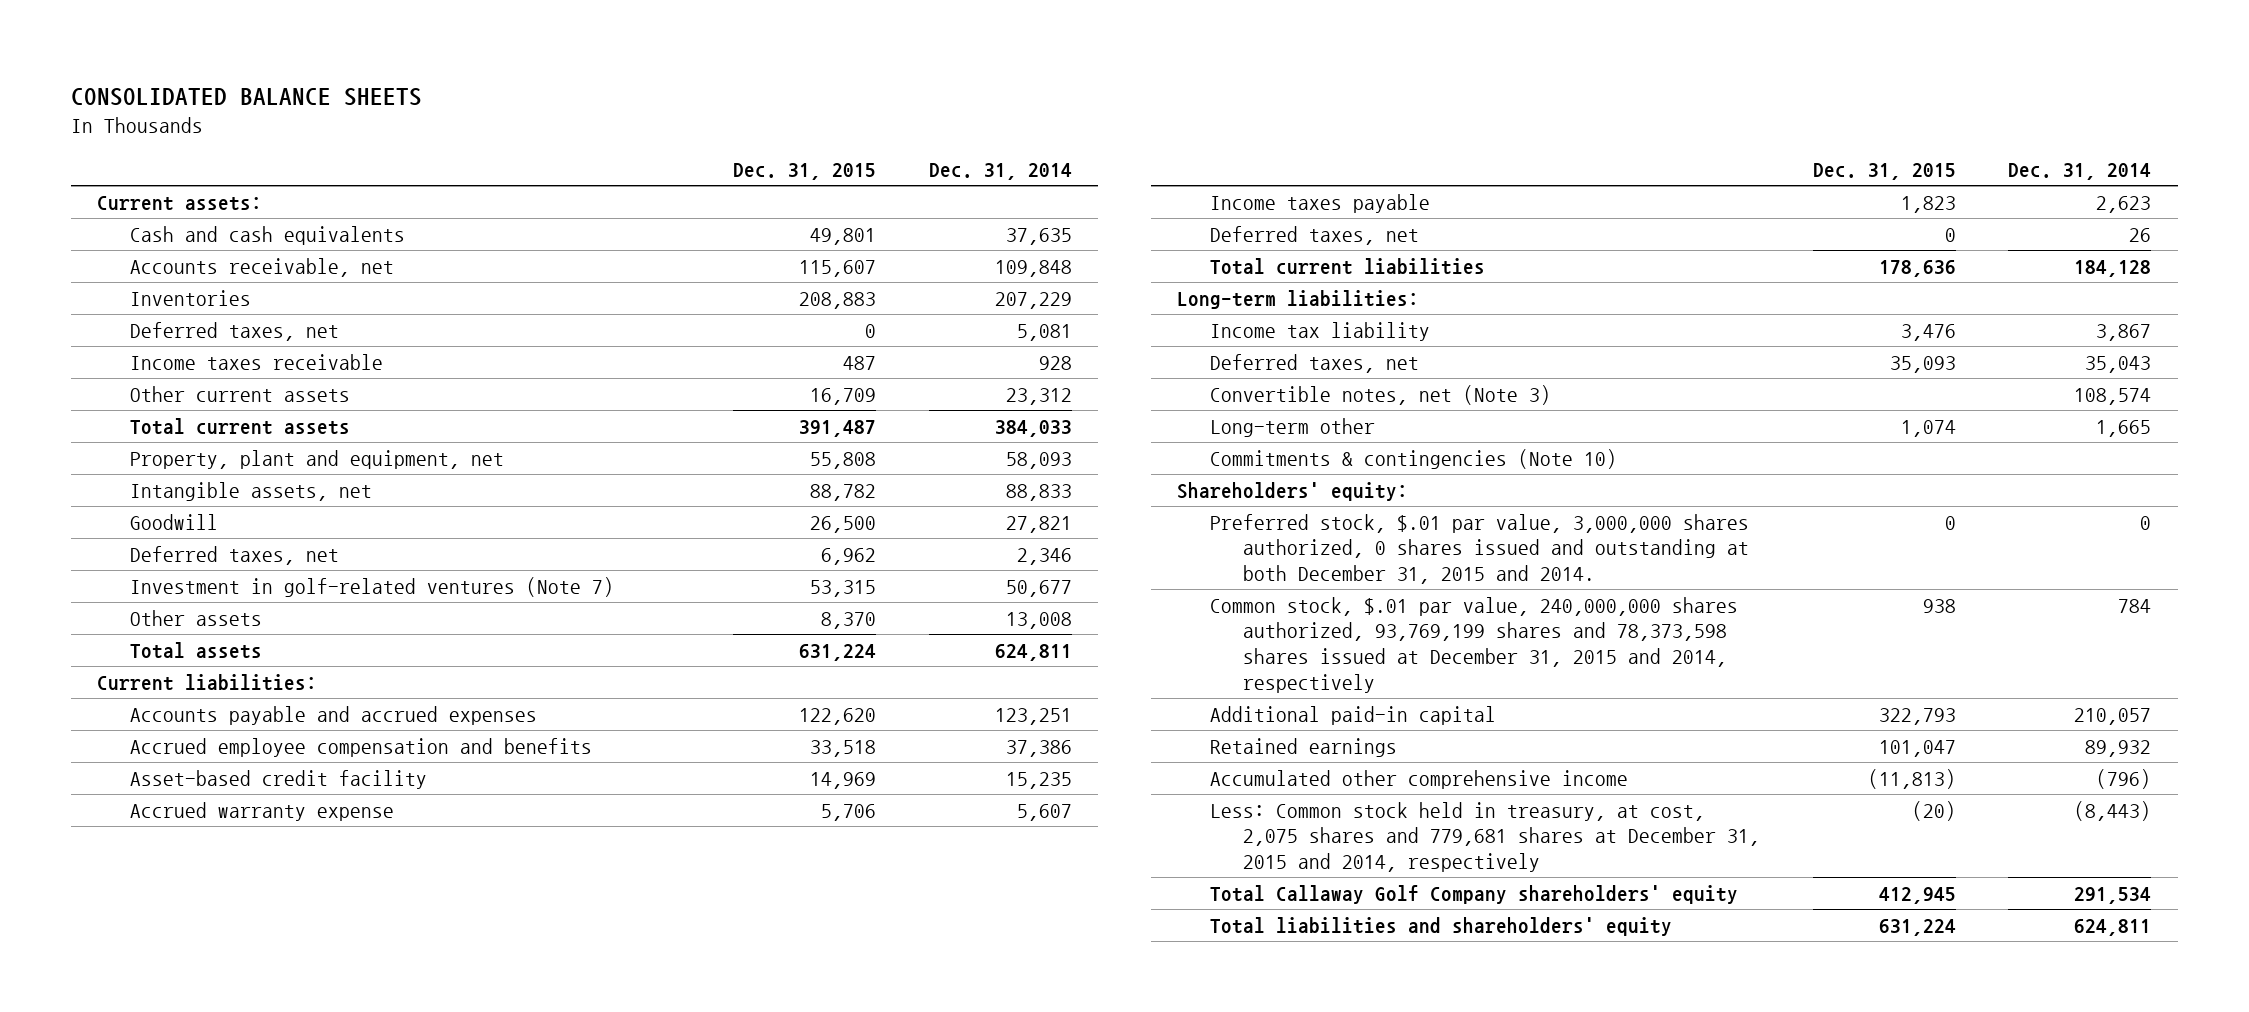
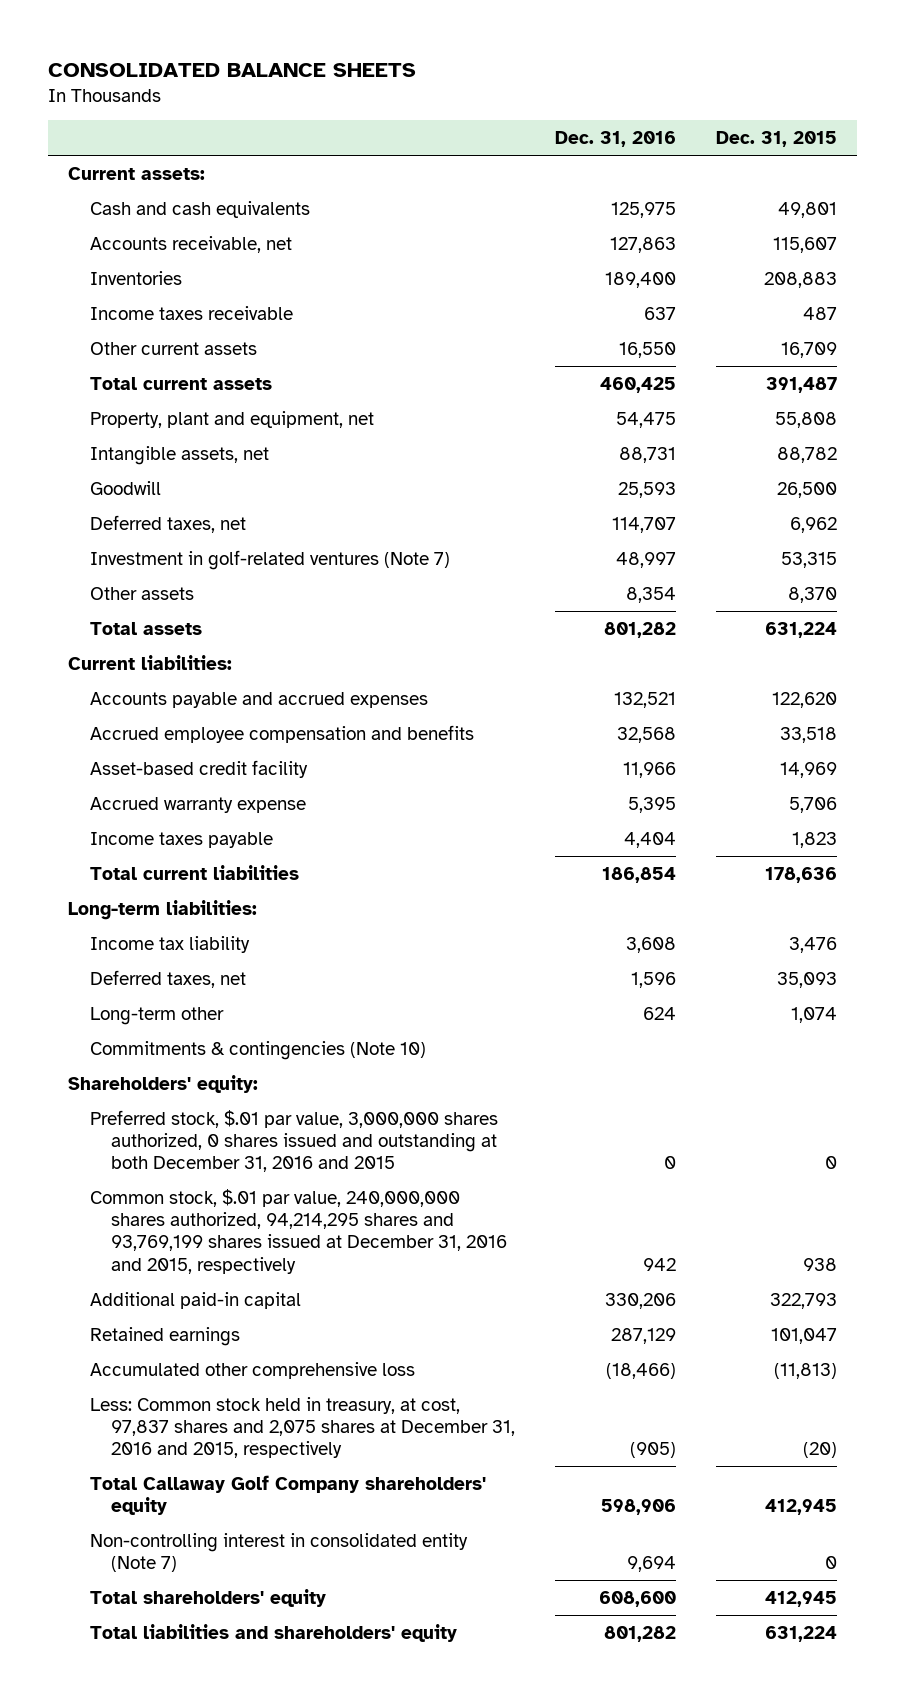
- | Dec. 31, 2015 | Dec. 31, 2014
+ | Dec. 31, 2016 | Dec. 31, 2015
- Deferred taxes, net | 0 | 5,081
- Deferred taxes, net | 0 | 26
- Convertible notes, net (Note 3) | | 108,574
- Preferred stock, $.01 par value, 3,000,000 shares authorized, 0 shares issued and outstanding at both December 31, 2015 and 2014. | 0 | 0
- Common stock, $.01 par value, 240,000,000 shares authorized, 93,769,199 shares and 78,373,598 shares issued at December 31, 2015 and 2014, respectively | 938 | 784
+ Preferred stock, $.01 par value, 3,000,000 shares authorized, 0 shares issued and outstanding at both December 31, 2016 and 2015 | 0 | 0
+ Common stock, $.01 par value, 240,000,000 shares authorized, 94,214,295 shares and 93,769,199 shares issued at December 31, 2016 and 2015, respectively | 942 | 938
- Accumulated other comprehensive income | (11,813) | (796)
- Less: Common stock held in treasury, at cost, 2,075 shares and 779,681 shares at December 31, 2015 and 2014, respectively | (20) | (8,443)
+ Accumulated other comprehensive loss | (18,466) | (11,813)
+ Less: Common stock held in treasury, at cost, 97,837 shares and 2,075 shares at December 31, 2016 and 2015, respectively | (905) | (20)
+ Non-controlling interest in consolidated entity (Note 7) | 9,694 | 0
+ Total shareholders' equity | 608,600 | 412,945

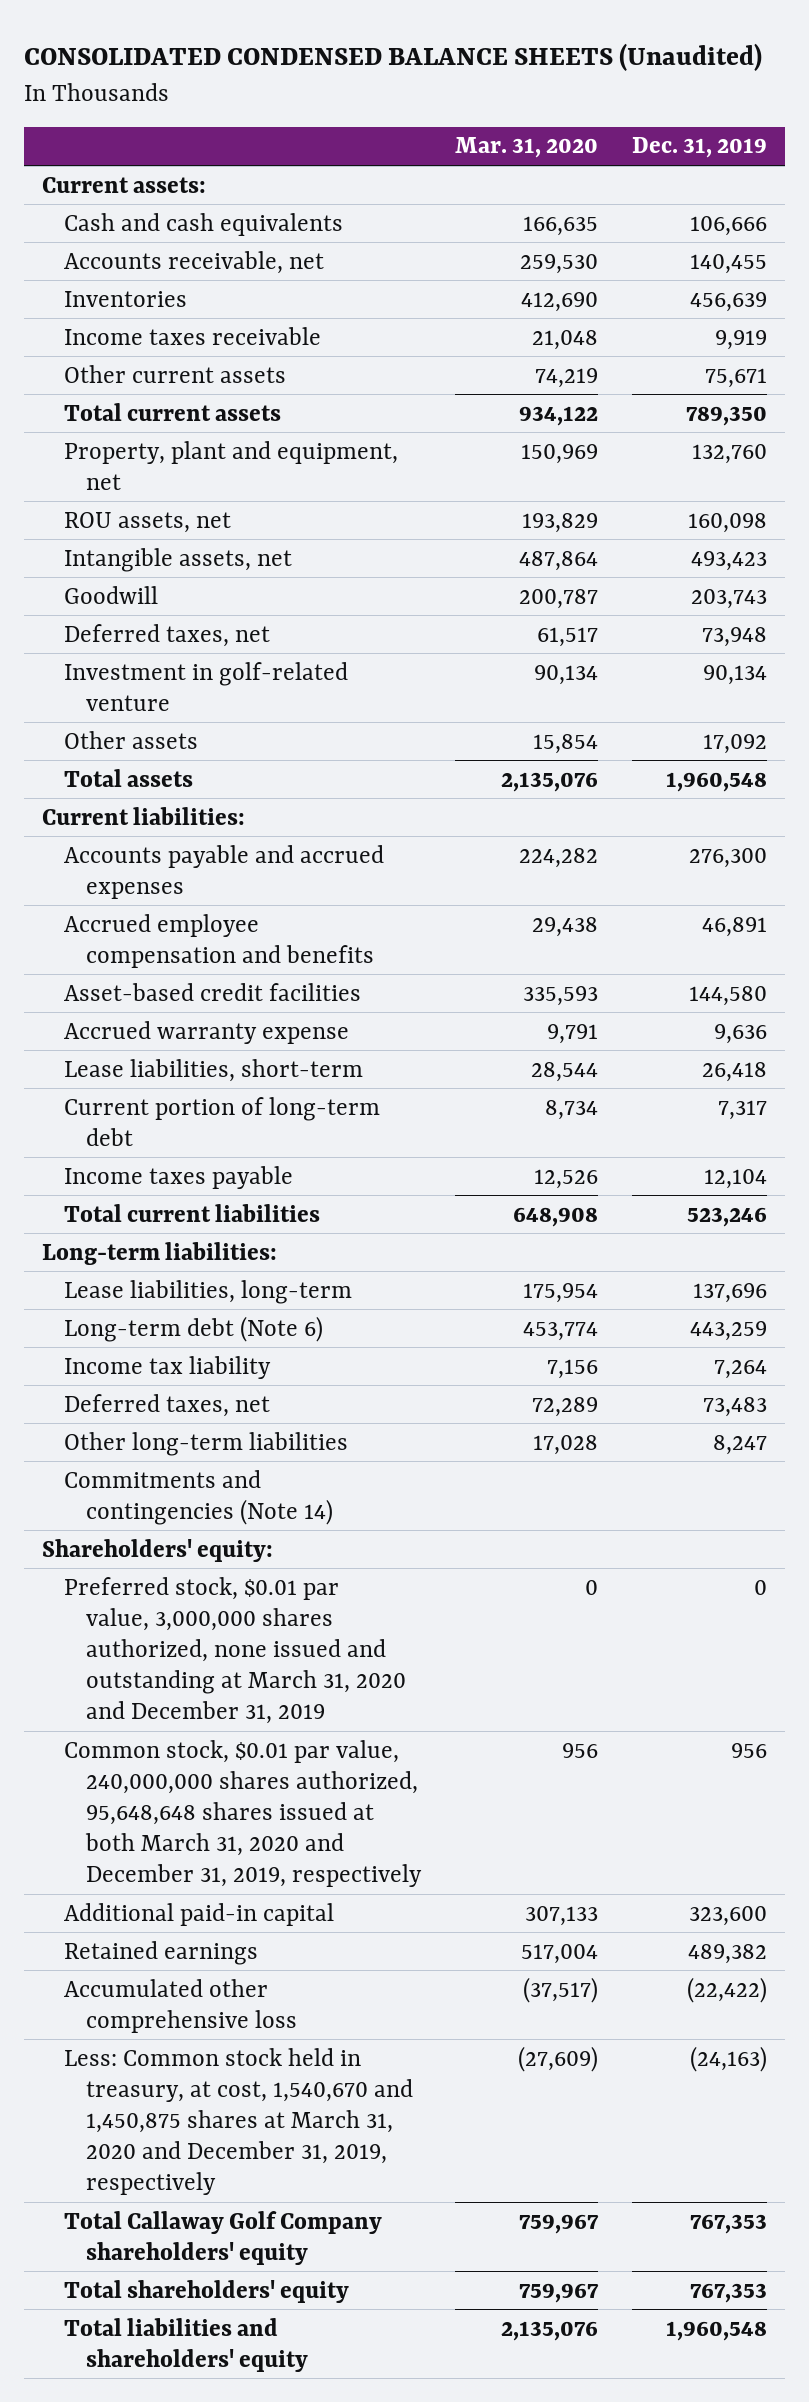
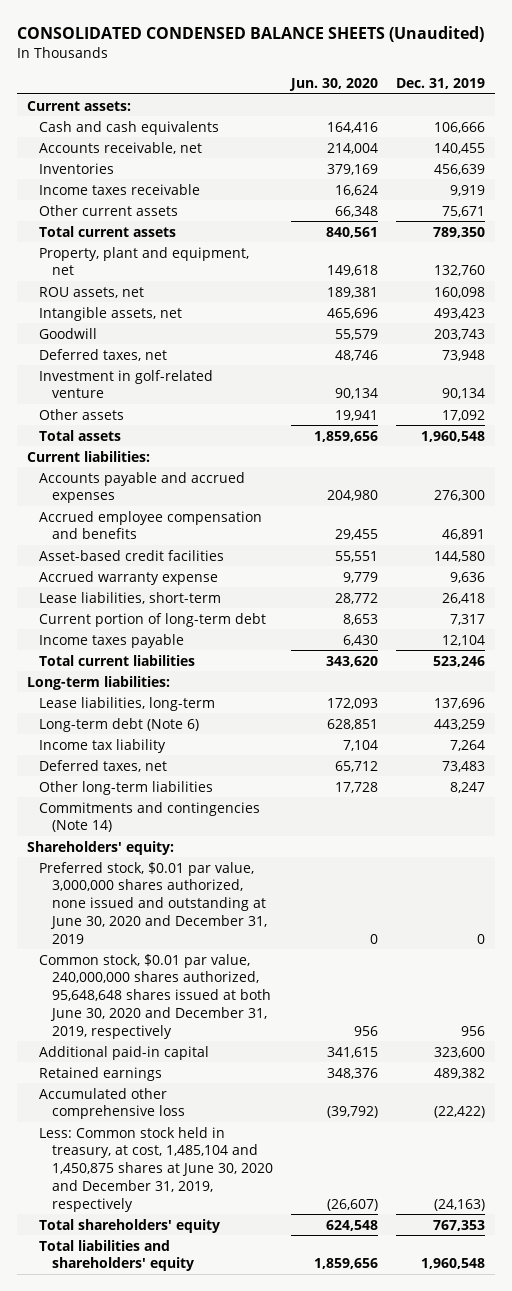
- | Mar. 31, 2020 | Dec. 31, 2019
+ | Jun. 30, 2020 | Dec. 31, 2019
- Preferred stock, $0.01 par value, 3,000,000 shares authorized, none issued and outstanding at March 31, 2020 and December 31, 2019 | 0 | 0
- Common stock, $0.01 par value, 240,000,000 shares authorized, 95,648,648 shares issued at both March 31, 2020 and December 31, 2019, respectively | 956 | 956
+ Preferred stock, $0.01 par value, 3,000,000 shares authorized, none issued and outstanding at June 30, 2020 and December 31, 2019 | 0 | 0
+ Common stock, $0.01 par value, 240,000,000 shares authorized, 95,648,648 shares issued at both June 30, 2020 and December 31, 2019, respectively | 956 | 956
- Less: Common stock held in treasury, at cost, 1,540,670 and 1,450,875 shares at March 31, 2020 and December 31, 2019, respectively | (27,609) | (24,163)
- Total Callaway Golf Company shareholders' equity | 759,967 | 767,353
+ Less: Common stock held in treasury, at cost, 1,485,104 and 1,450,875 shares at June 30, 2020 and December 31, 2019, respectively | (26,607) | (24,163)

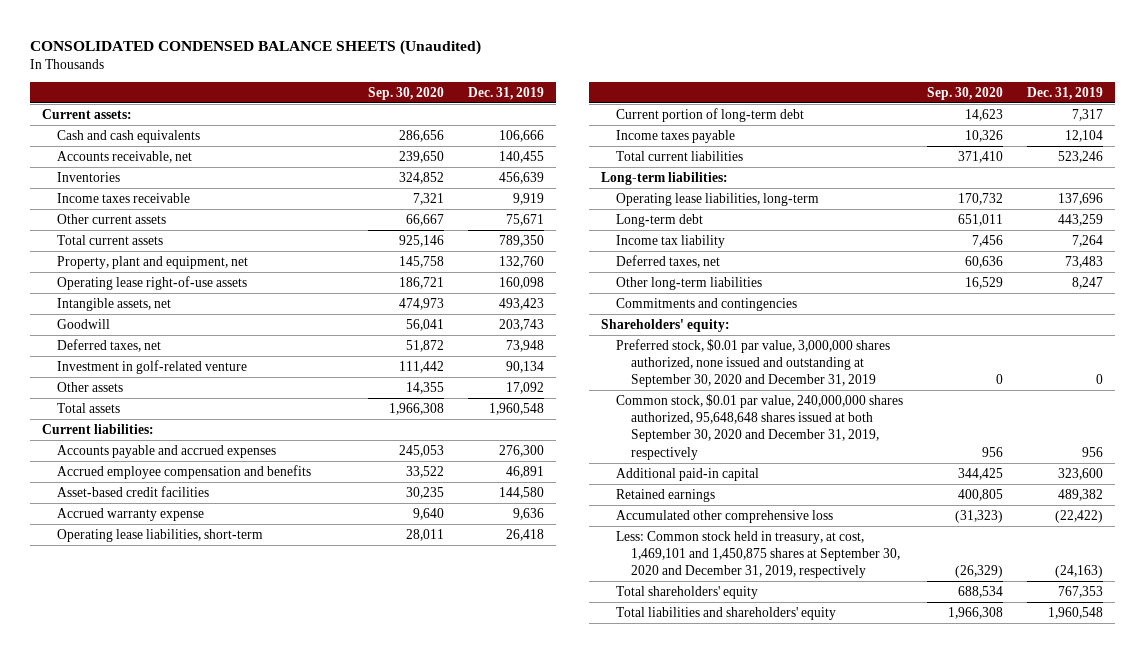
- | Jun. 30, 2020 | Dec. 31, 2019
+ | Sep. 30, 2020 | Dec. 31, 2019
- ROU assets, net | 189,381 | 160,098
+ Operating lease right-of-use assets | 186,721 | 160,098
- Lease liabilities, short-term | 28,772 | 26,418
+ Operating lease liabilities, short-term | 28,011 | 26,418
- Lease liabilities, long-term | 172,093 | 137,696
- Long-term debt (Note 6) | 628,851 | 443,259
+ Operating lease liabilities, long-term | 170,732 | 137,696
+ Long-term debt | 651,011 | 443,259
- Commitments and contingencies (Note 14)
+ Commitments and contingencies
- Preferred stock, $0.01 par value, 3,000,000 shares authorized, none issued and outstanding at June 30, 2020 and December 31, 2019 | 0 | 0
- Common stock, $0.01 par value, 240,000,000 shares authorized, 95,648,648 shares issued at both June 30, 2020 and December 31, 2019, respectively | 956 | 956
+ Preferred stock, $0.01 par value, 3,000,000 shares authorized, none issued and outstanding at September 30, 2020 and December 31, 2019 | 0 | 0
+ Common stock, $0.01 par value, 240,000,000 shares authorized, 95,648,648 shares issued at both September 30, 2020 and December 31, 2019, respectively | 956 | 956
- Less: Common stock held in treasury, at cost, 1,485,104 and 1,450,875 shares at June 30, 2020 and December 31, 2019, respectively | (26,607) | (24,163)
+ Less: Common stock held in treasury, at cost, 1,469,101 and 1,450,875 shares at September 30, 2020 and December 31, 2019, respectively | (26,329) | (24,163)

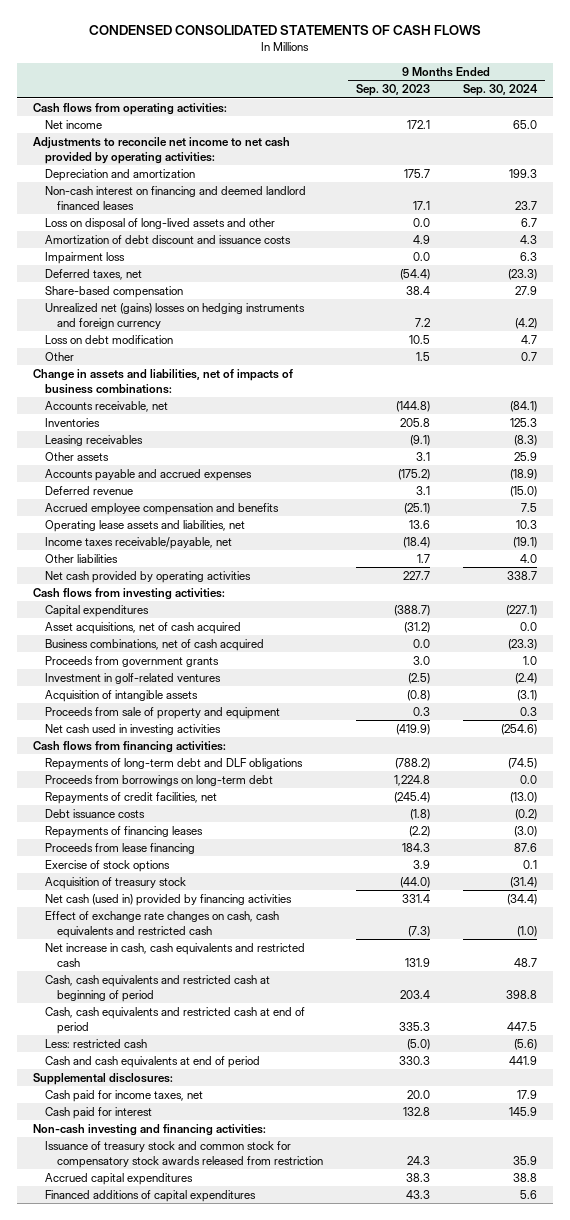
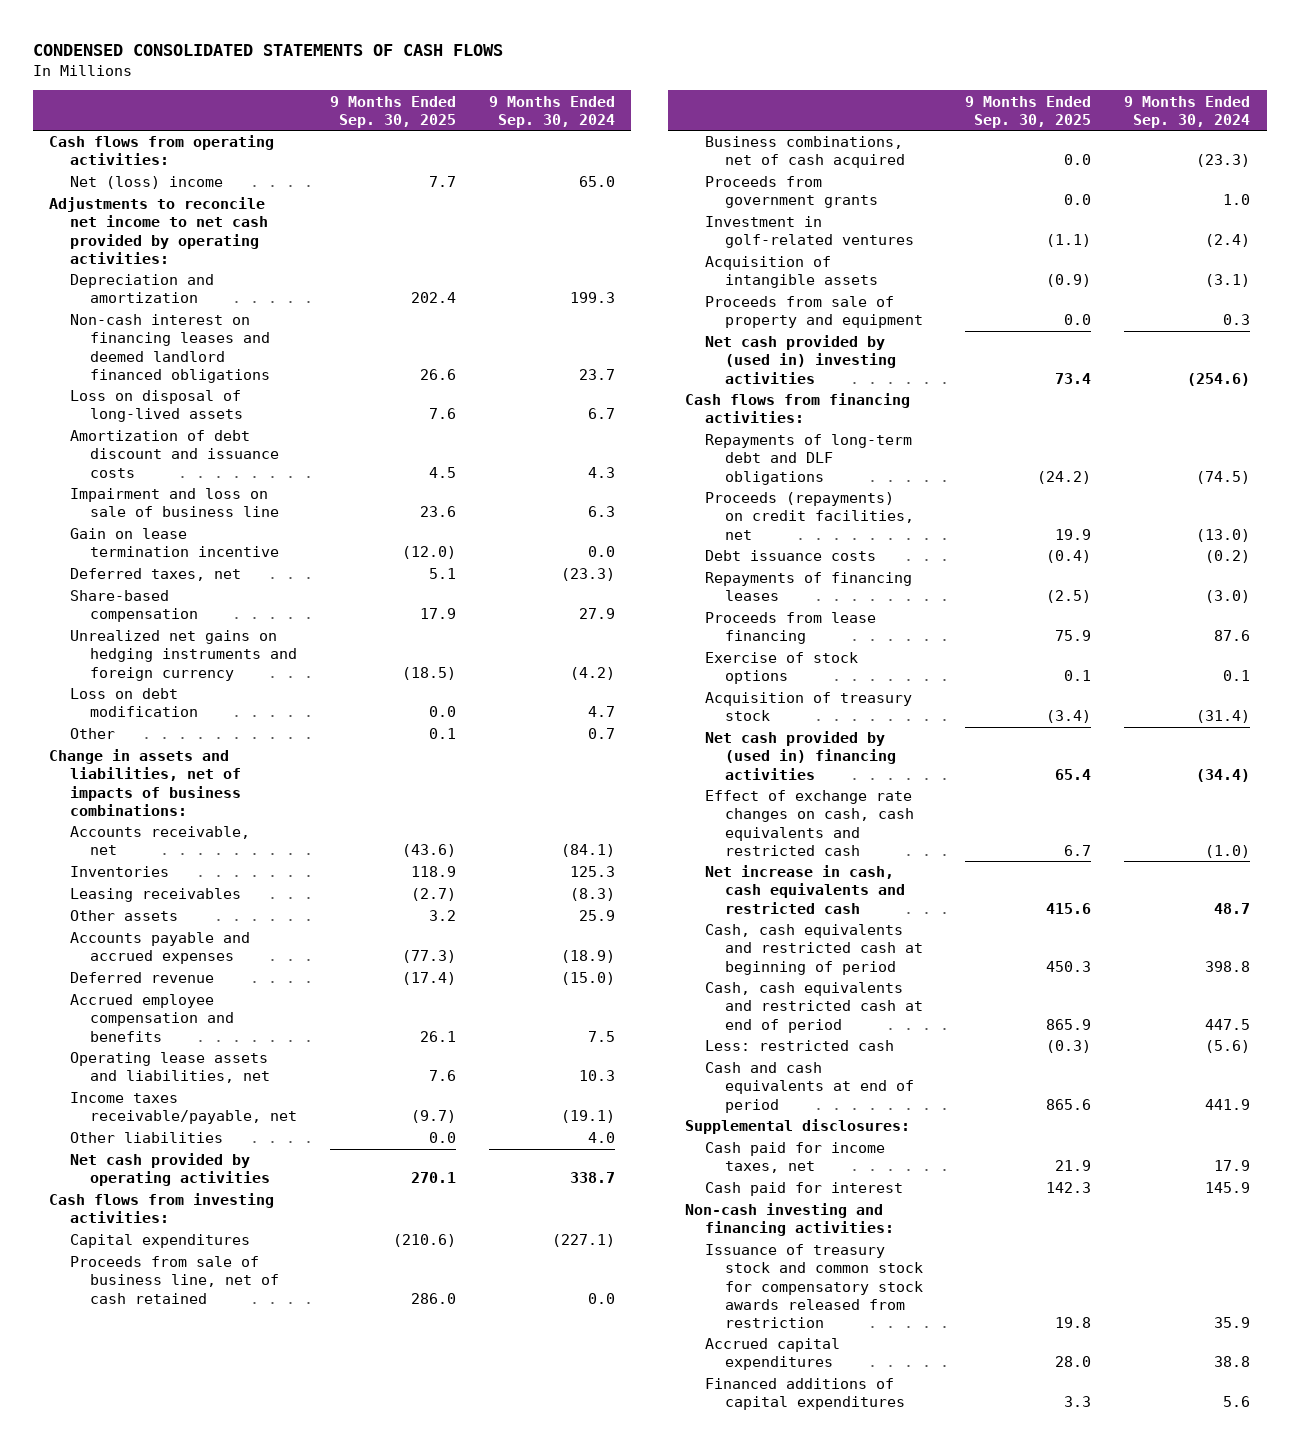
- | 9 Months Ended Sep. 30, 2023 | 9 Months Ended Sep. 30, 2024
+ | 9 Months Ended Sep. 30, 2025 | 9 Months Ended Sep. 30, 2024
- Net income | 172.1 | 65.0
+ Net (loss) income | 7.7 | 65.0
- Non-cash interest on financing and deemed landlord financed leases | 17.1 | 23.7
- Loss on disposal of long-lived assets and other | 0.0 | 6.7
+ Non-cash interest on financing leases and deemed landlord financed obligations | 26.6 | 23.7
+ Loss on disposal of long-lived assets | 7.6 | 6.7
- Impairment loss | 0.0 | 6.3
+ Impairment and loss on sale of business line | 23.6 | 6.3
+ Gain on lease termination incentive | (12.0) | 0.0
- Unrealized net (gains) losses on hedging instruments and foreign currency | 7.2 | (4.2)
+ Unrealized net gains on hedging instruments and foreign currency | (18.5) | (4.2)
- Asset acquisitions, net of cash acquired | (31.2) | 0.0
+ Proceeds from sale of business line, net of cash retained | 286.0 | 0.0
- Net cash used in investing activities | (419.9) | (254.6)
+ Net cash provided by (used in) investing activities | 73.4 | (254.6)
- Proceeds from borrowings on long-term debt | 1,224.8 | 0.0
- Repayments of credit facilities, net | (245.4) | (13.0)
+ Proceeds (repayments) on credit facilities, net | 19.9 | (13.0)
- Net cash (used in) provided by financing activities | 331.4 | (34.4)
+ Net cash provided by (used in) financing activities | 65.4 | (34.4)

